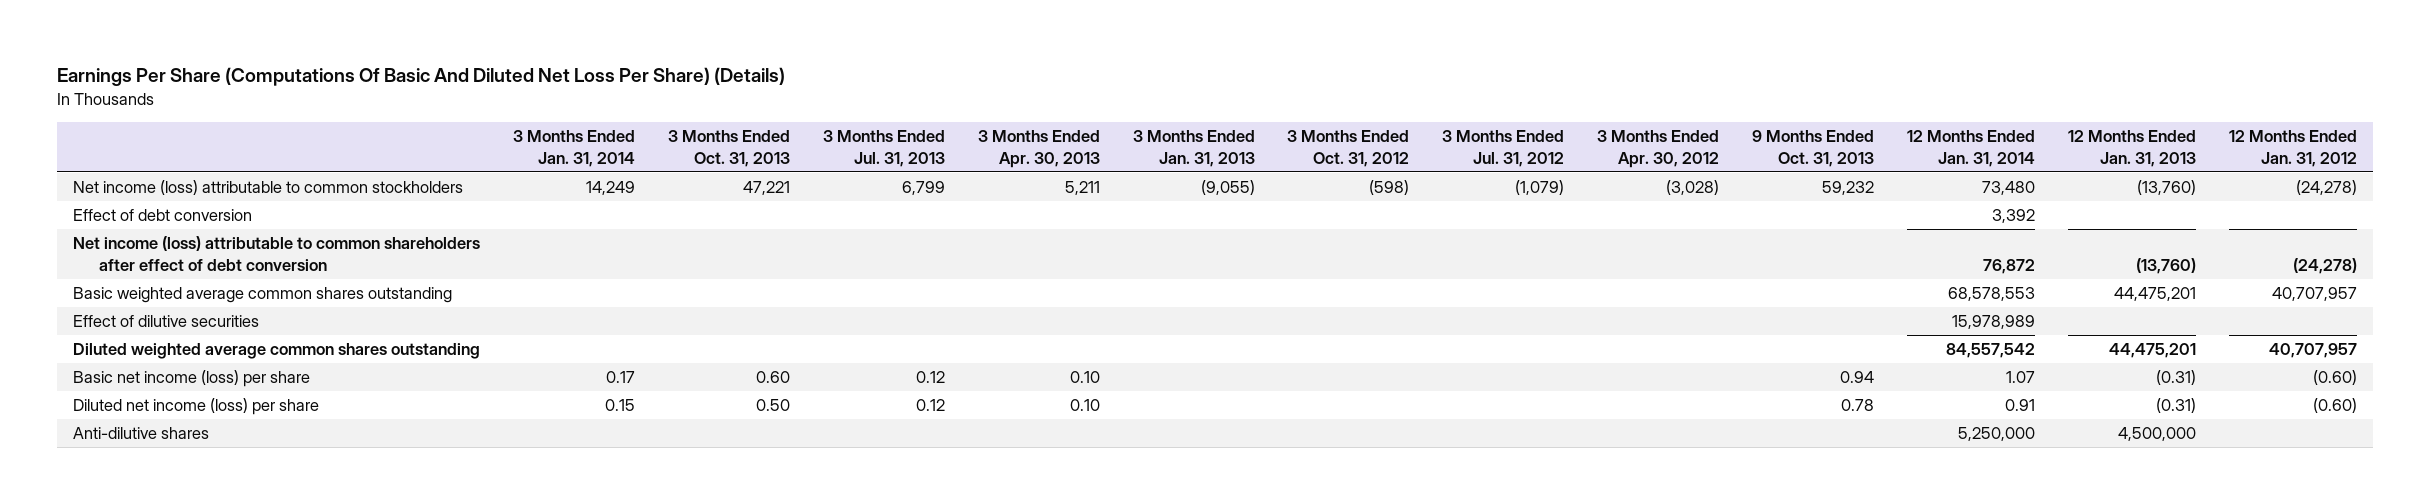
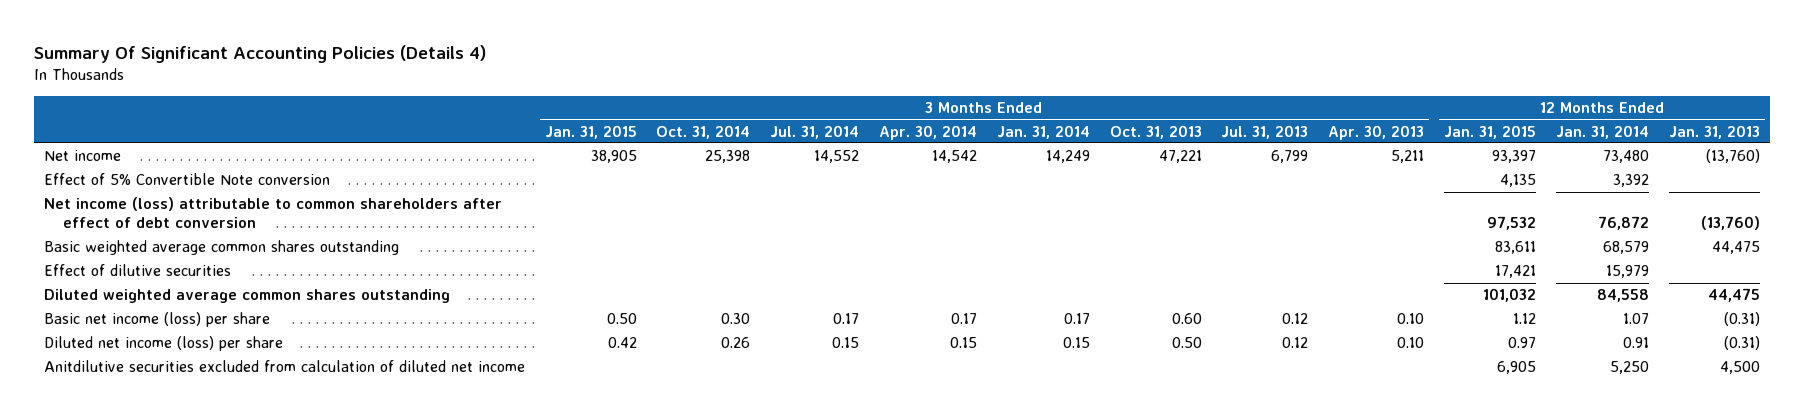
- Earnings Per Share (Computations Of Basic And Diluted Net Loss Per Share) (Details)
+ Summary Of Significant Accounting Policies (Details 4)
- | 3 Months Ended Jan. 31, 2014 | 3 Months Ended Oct. 31, 2013 | 3 Months Ended Jul. 31, 2013 | 3 Months Ended Apr. 30, 2013 | 3 Months Ended Jan. 31, 2013 | 3 Months Ended Oct. 31, 2012 | 3 Months Ended Jul. 31, 2012 | 3 Months Ended Apr. 30, 2012 | 9 Months Ended Oct. 31, 2013 | 12 Months Ended Jan. 31, 2014 | 12 Months Ended Jan. 31, 2013 | 12 Months Ended Jan. 31, 2012
+ | 3 Months Ended Jan. 31, 2015 | 3 Months Ended Oct. 31, 2014 | 3 Months Ended Jul. 31, 2014 | 3 Months Ended Apr. 30, 2014 | 3 Months Ended Jan. 31, 2014 | 3 Months Ended Oct. 31, 2013 | 3 Months Ended Jul. 31, 2013 | 3 Months Ended Apr. 30, 2013 | 12 Months Ended Jan. 31, 2015 | 12 Months Ended Jan. 31, 2014 | 12 Months Ended Jan. 31, 2013
- Net income (loss) attributable to common stockholders | 14,249 | 47,221 | 6,799 | 5,211 | (9,055) | (598) | (1,079) | (3,028) | 59,232 | 73,480 | (13,760) | (24,278)
- Effect of debt conversion | | | | | | | | | | 3,392 | |
+ Net income | 38,905 | 25,398 | 14,552 | 14,542 | 14,249 | 47,221 | 6,799 | 5,211 | 93,397 | 73,480 | (13,760)
+ Effect of 5% Convertible Note conversion | | | | | | | | | 4,135 | 3,392 |
- Basic weighted average common shares outstanding | | | | | | | | | | 68,578,553 | 44,475,201 | 40,707,957
- Effect of dilutive securities | | | | | | | | | | 15,978,989 | |
- Diluted weighted average common shares outstanding | | | | | | | | | | 84,557,542 | 44,475,201 | 40,707,957
+ Basic weighted average common shares outstanding | | | | | | | | | 83,611 | 68,579 | 44,475
+ Effect of dilutive securities | | | | | | | | | 17,421 | 15,979 |
+ Diluted weighted average common shares outstanding | | | | | | | | | 101,032 | 84,558 | 44,475
- Anti-dilutive shares | | | | | | | | | | 5,250,000 | 4,500,000 |
+ Anitdilutive securities excluded from calculation of diluted net income | | | | | | | | | 6,905 | 5,250 | 4,500

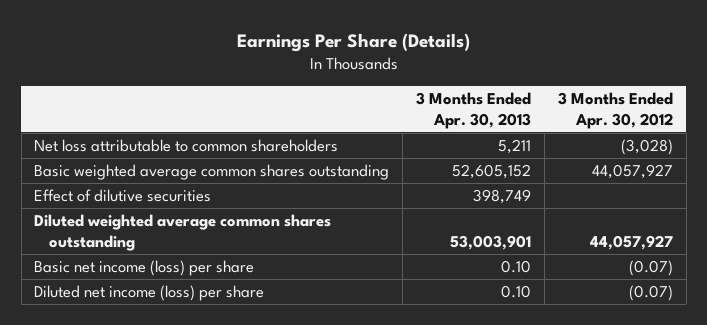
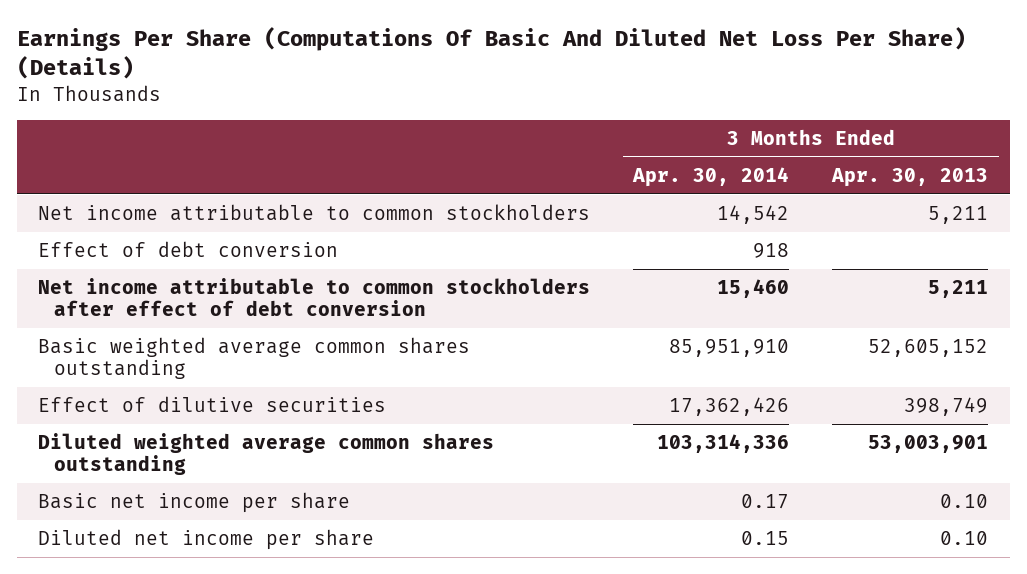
- Earnings Per Share (Details)
+ Earnings Per Share (Computations Of Basic And Diluted Net Loss Per Share) (Details)
- | 3 Months Ended Apr. 30, 2013 | 3 Months Ended Apr. 30, 2012
+ | 3 Months Ended Apr. 30, 2014 | 3 Months Ended Apr. 30, 2013
- Net loss attributable to common shareholders | 5,211 | (3,028)
+ Net income attributable to common stockholders | 14,542 | 5,211
+ Effect of debt conversion | 918 |
+ Net income attributable to common stockholders after effect of debt conversion | 15,460 | 5,211
- Basic net income (loss) per share | 0.10 | (0.07)
- Diluted net income (loss) per share | 0.10 | (0.07)
+ Basic net income per share | 0.17 | 0.10
+ Diluted net income per share | 0.15 | 0.10

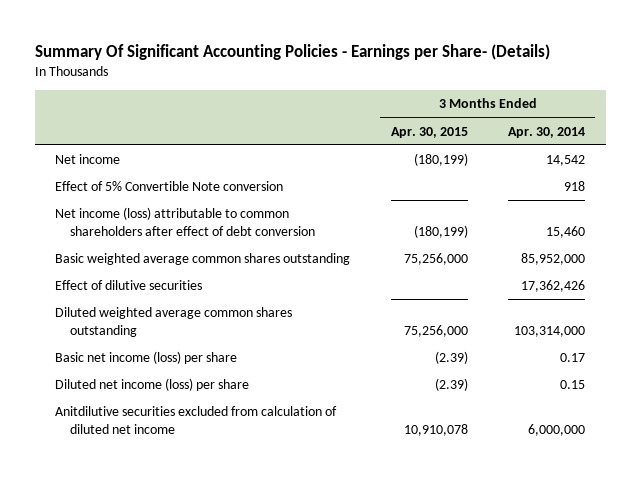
- Earnings Per Share (Computations Of Basic And Diluted Net Loss Per Share) (Details)
+ Summary Of Significant Accounting Policies - Earnings per Share- (Details)
- | 3 Months Ended Apr. 30, 2014 | 3 Months Ended Apr. 30, 2013
+ | 3 Months Ended Apr. 30, 2015 | 3 Months Ended Apr. 30, 2014
- Net income attributable to common stockholders | 14,542 | 5,211
- Effect of debt conversion | 918 |
- Net income attributable to common stockholders after effect of debt conversion | 15,460 | 5,211
- Basic weighted average common shares outstanding | 85,951,910 | 52,605,152
+ Net income | (180,199) | 14,542
+ Effect of 5% Convertible Note conversion | | 918
+ Net income (loss) attributable to common shareholders after effect of debt conversion | (180,199) | 15,460
+ Basic weighted average common shares outstanding | 75,256,000 | 85,952,000
- Diluted weighted average common shares outstanding | 103,314,336 | 53,003,901
- Basic net income per share | 0.17 | 0.10
- Diluted net income per share | 0.15 | 0.10
+ Diluted weighted average common shares outstanding | 75,256,000 | 103,314,000
+ Basic net income (loss) per share | (2.39) | 0.17
+ Diluted net income (loss) per share | (2.39) | 0.15
+ Anitdilutive securities excluded from calculation of diluted net income | 10,910,078 | 6,000,000

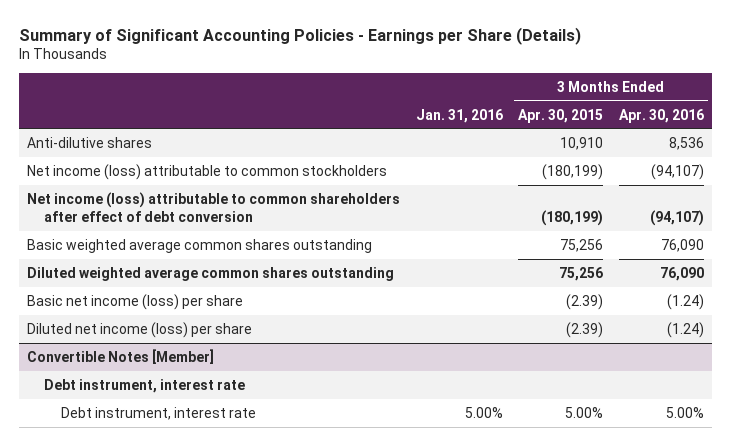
- Summary Of Significant Accounting Policies - Earnings per Share- (Details)
+ Summary of Significant Accounting Policies - Earnings per Share (Details)
- | 3 Months Ended Apr. 30, 2015 | 3 Months Ended Apr. 30, 2014
+ | Jan. 31, 2016 | 3 Months Ended Apr. 30, 2015 | 3 Months Ended Apr. 30, 2016
- Net income | (180,199) | 14,542
- Effect of 5% Convertible Note conversion | | 918
+ Anti-dilutive shares | | 10,910 | 8,536
+ Net income (loss) attributable to common stockholders | | (180,199) | (94,107)
- Basic weighted average common shares outstanding | 75,256,000 | 85,952,000
- Effect of dilutive securities | | 17,362,426
- Diluted weighted average common shares outstanding | 75,256,000 | 103,314,000
+ Basic weighted average common shares outstanding | | 75,256 | 76,090
+ Diluted weighted average common shares outstanding | | 75,256 | 76,090
- Anitdilutive securities excluded from calculation of diluted net income | 10,910,078 | 6,000,000
+ Convertible Notes [Member]
+ Debt instrument, interest rate
+ Debt instrument, interest rate | 5.00% | 5.00% | 5.00%

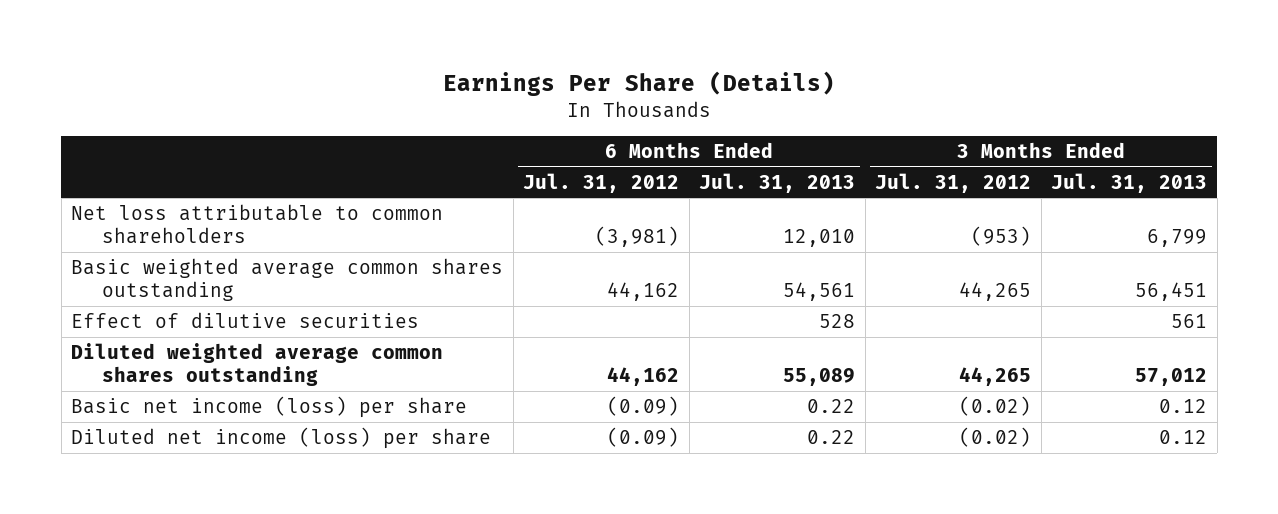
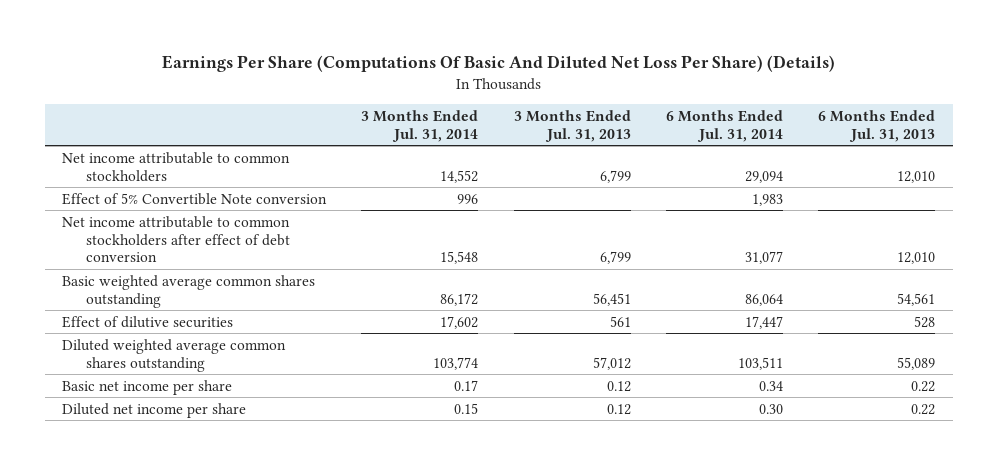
- Earnings Per Share (Details)
+ Earnings Per Share (Computations Of Basic And Diluted Net Loss Per Share) (Details)
- | 6 Months Ended Jul. 31, 2012 | 6 Months Ended Jul. 31, 2013 | 3 Months Ended Jul. 31, 2012 | 3 Months Ended Jul. 31, 2013
+ | 3 Months Ended Jul. 31, 2014 | 3 Months Ended Jul. 31, 2013 | 6 Months Ended Jul. 31, 2014 | 6 Months Ended Jul. 31, 2013
- Net loss attributable to common shareholders | (3,981) | 12,010 | (953) | 6,799
+ Net income attributable to common stockholders | 14,552 | 6,799 | 29,094 | 12,010
+ Effect of 5% Convertible Note conversion | 996 | | 1,983 |
+ Net income attributable to common stockholders after effect of debt conversion | 15,548 | 6,799 | 31,077 | 12,010
- Basic net income (loss) per share | (0.09) | 0.22 | (0.02) | 0.12
- Diluted net income (loss) per share | (0.09) | 0.22 | (0.02) | 0.12
+ Basic net income per share | 0.17 | 0.12 | 0.34 | 0.22
+ Diluted net income per share | 0.15 | 0.12 | 0.30 | 0.22

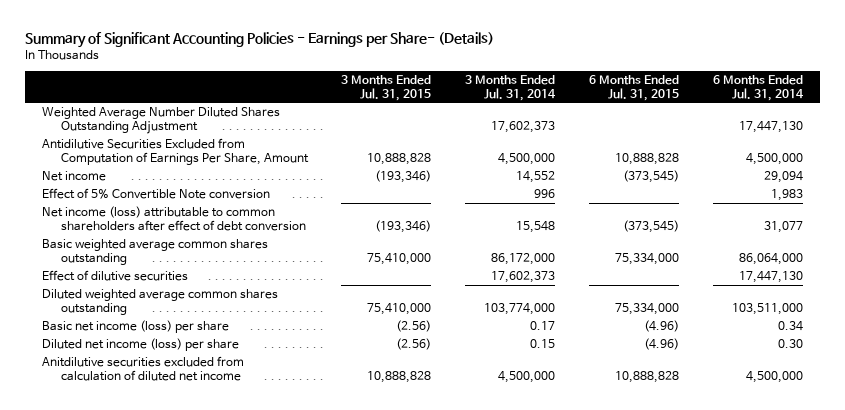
- Earnings Per Share (Computations Of Basic And Diluted Net Loss Per Share) (Details)
+ Summary of Significant Accounting Policies - Earnings per Share- (Details)
- | 3 Months Ended Jul. 31, 2014 | 3 Months Ended Jul. 31, 2013 | 6 Months Ended Jul. 31, 2014 | 6 Months Ended Jul. 31, 2013
+ | 3 Months Ended Jul. 31, 2015 | 3 Months Ended Jul. 31, 2014 | 6 Months Ended Jul. 31, 2015 | 6 Months Ended Jul. 31, 2014
- Net income attributable to common stockholders | 14,552 | 6,799 | 29,094 | 12,010
+ Weighted Average Number Diluted Shares Outstanding Adjustment | | 17,602,373 | | 17,447,130
+ Antidilutive Securities Excluded from Computation of Earnings Per Share, Amount | 10,888,828 | 4,500,000 | 10,888,828 | 4,500,000
+ Net income | (193,346) | 14,552 | (373,545) | 29,094
- Net income attributable to common stockholders after effect of debt conversion | 15,548 | 6,799 | 31,077 | 12,010
- Basic weighted average common shares outstanding | 86,172 | 56,451 | 86,064 | 54,561
- Effect of dilutive securities | 17,602 | 561 | 17,447 | 528
- Diluted weighted average common shares outstanding | 103,774 | 57,012 | 103,511 | 55,089
- Basic net income per share | 0.17 | 0.12 | 0.34 | 0.22
- Diluted net income per share | 0.15 | 0.12 | 0.30 | 0.22
+ Net income (loss) attributable to common shareholders after effect of debt conversion | (193,346) | 15,548 | (373,545) | 31,077
+ Basic weighted average common shares outstanding | 75,410,000 | 86,172,000 | 75,334,000 | 86,064,000
+ Effect of dilutive securities | | 17,602,373 | | 17,447,130
+ Diluted weighted average common shares outstanding | 75,410,000 | 103,774,000 | 75,334,000 | 103,511,000
+ Basic net income (loss) per share | (2.56) | 0.17 | (4.96) | 0.34
+ Diluted net income (loss) per share | (2.56) | 0.15 | (4.96) | 0.30
+ Anitdilutive securities excluded from calculation of diluted net income | 10,888,828 | 4,500,000 | 10,888,828 | 4,500,000

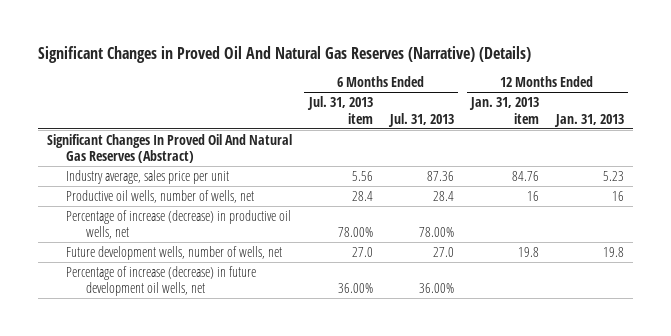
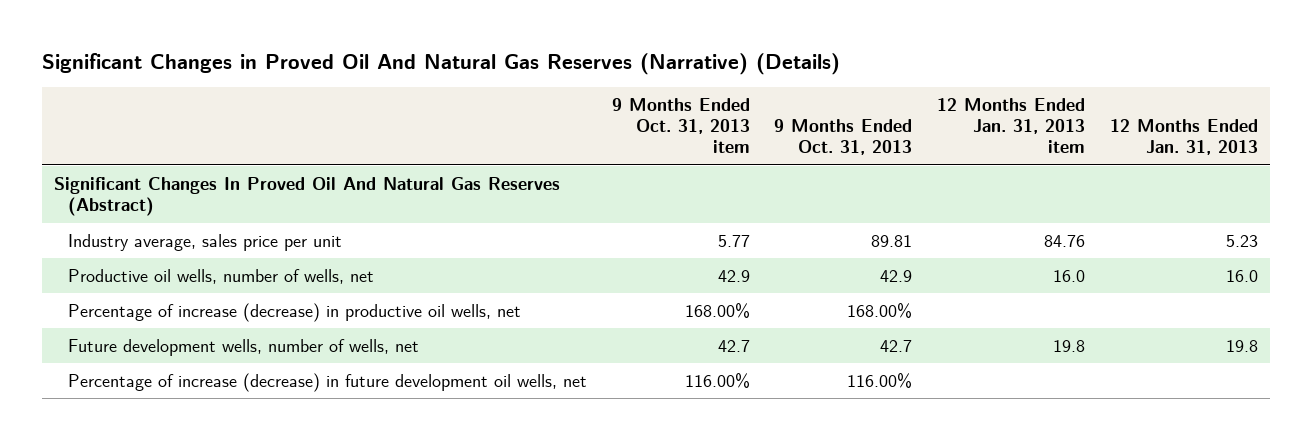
- | 6 Months Ended Jul. 31, 2013 item | 6 Months Ended Jul. 31, 2013 | 12 Months Ended Jan. 31, 2013 item | 12 Months Ended Jan. 31, 2013
+ | 9 Months Ended Oct. 31, 2013 item | 9 Months Ended Oct. 31, 2013 | 12 Months Ended Jan. 31, 2013 item | 12 Months Ended Jan. 31, 2013
- Productive oil wells, number of wells, net | 28.4 | 28.4 | 16 | 16
+ Productive oil wells, number of wells, net | 42.9 | 42.9 | 16.0 | 16.0

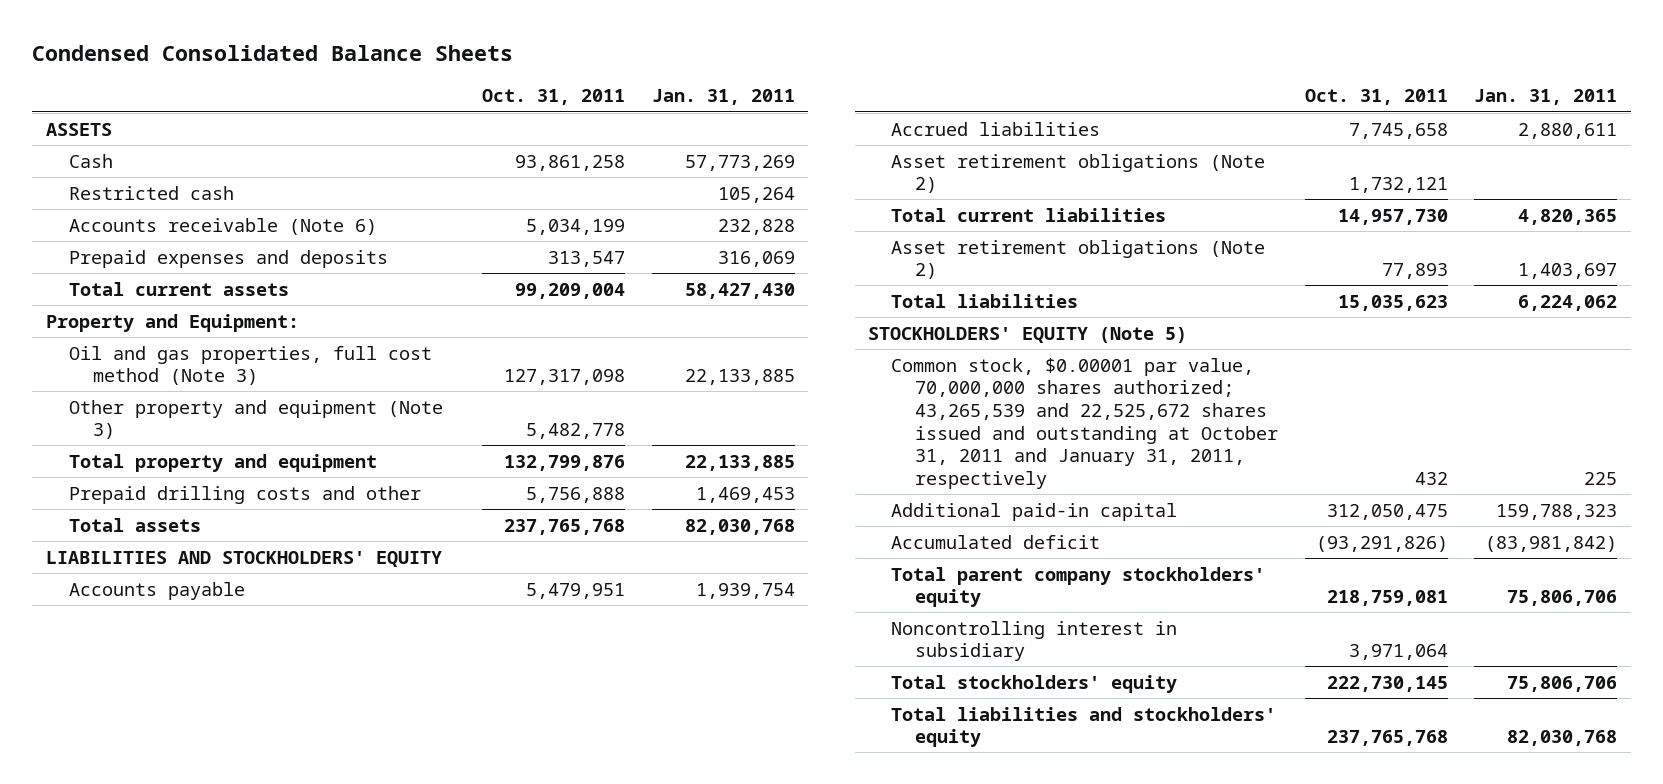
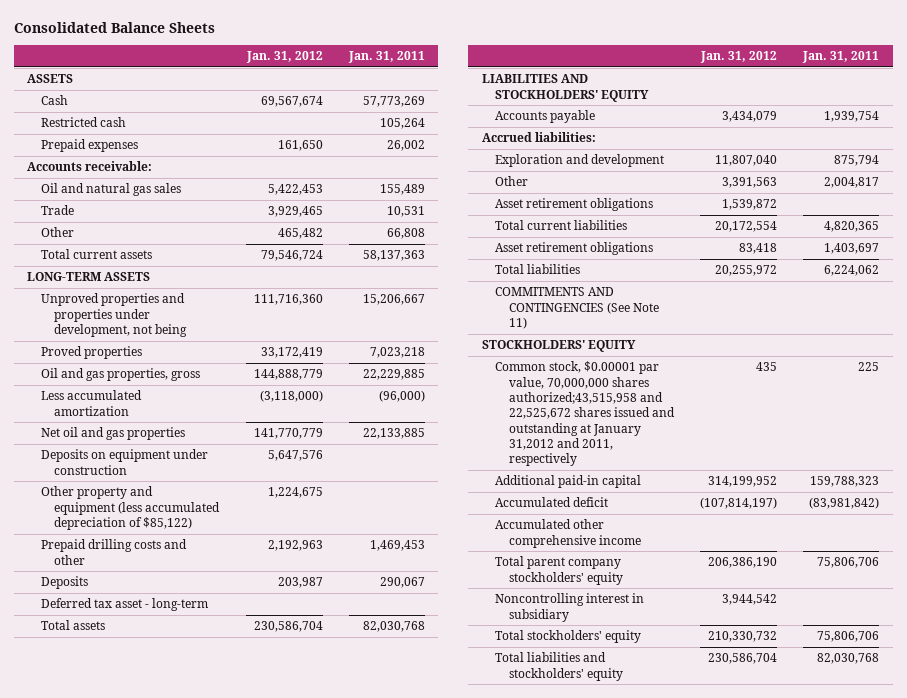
- Condensed Consolidated Balance Sheets
+ Consolidated Balance Sheets
- | Oct. 31, 2011 | Jan. 31, 2011
+ | Jan. 31, 2012 | Jan. 31, 2011
- Accounts receivable (Note 6) | 5,034,199 | 232,828
- Prepaid expenses and deposits | 313,547 | 316,069
- Total current assets | 99,209,004 | 58,427,430
- Property and Equipment:
- Oil and gas properties, full cost method (Note 3) | 127,317,098 | 22,133,885
- Other property and equipment (Note 3) | 5,482,778 |
- Total property and equipment | 132,799,876 | 22,133,885
+ Prepaid expenses | 161,650 | 26,002
+ Accounts receivable:
+ Oil and natural gas sales | 5,422,453 | 155,489
+ Trade | 3,929,465 | 10,531
+ Other | 465,482 | 66,808
+ Total current assets | 79,546,724 | 58,137,363
+ LONG-TERM ASSETS
+ Unproved properties and properties under development, not being | 111,716,360 | 15,206,667
+ Proved properties | 33,172,419 | 7,023,218
+ Oil and gas properties, gross | 144,888,779 | 22,229,885
+ Less accumulated amortization | (3,118,000) | (96,000)
+ Net oil and gas properties | 141,770,779 | 22,133,885
+ Deposits on equipment under construction | 5,647,576 |
+ Other property and equipment (less accumulated depreciation of $85,122) | 1,224,675 |
+ Deposits | 203,987 | 290,067
+ Deferred tax asset - long-term
- Accrued liabilities | 7,745,658 | 2,880,611
- Asset retirement obligations (Note 2) | 1,732,121 |
+ Accrued liabilities:
+ Exploration and development | 11,807,040 | 875,794
+ Other | 3,391,563 | 2,004,817
+ Asset retirement obligations | 1,539,872 |
- Asset retirement obligations (Note 2) | 77,893 | 1,403,697
+ Asset retirement obligations | 83,418 | 1,403,697
- STOCKHOLDERS' EQUITY (Note 5)
- Common stock, $0.00001 par value, 70,000,000 shares authorized; 43,265,539 and 22,525,672 shares issued and outstanding at October 31, 2011 and January 31, 2011, respectively | 432 | 225
+ COMMITMENTS AND CONTINGENCIES (See Note 11)
+ STOCKHOLDERS' EQUITY
+ Common stock, $0.00001 par value, 70,000,000 shares authorized;43,515,958 and 22,525,672 shares issued and outstanding at January 31,2012 and 2011, respectively | 435 | 225
+ Accumulated other comprehensive income

